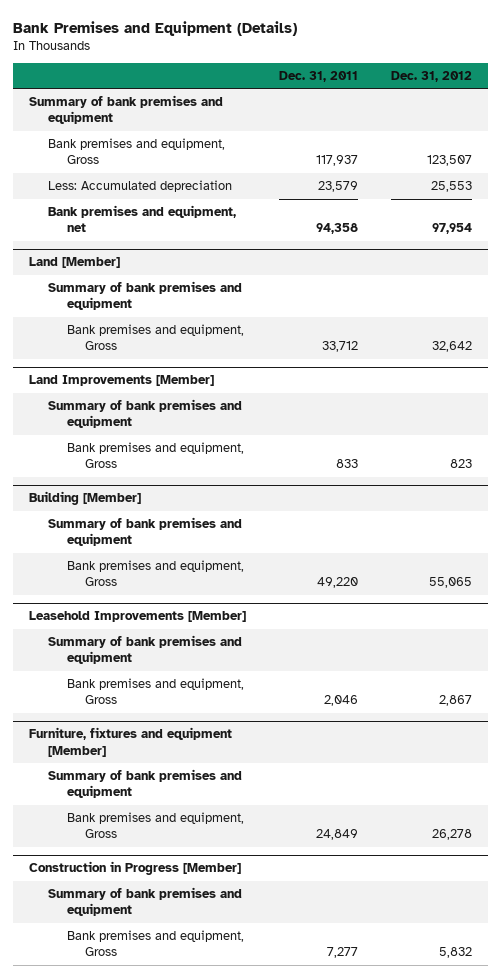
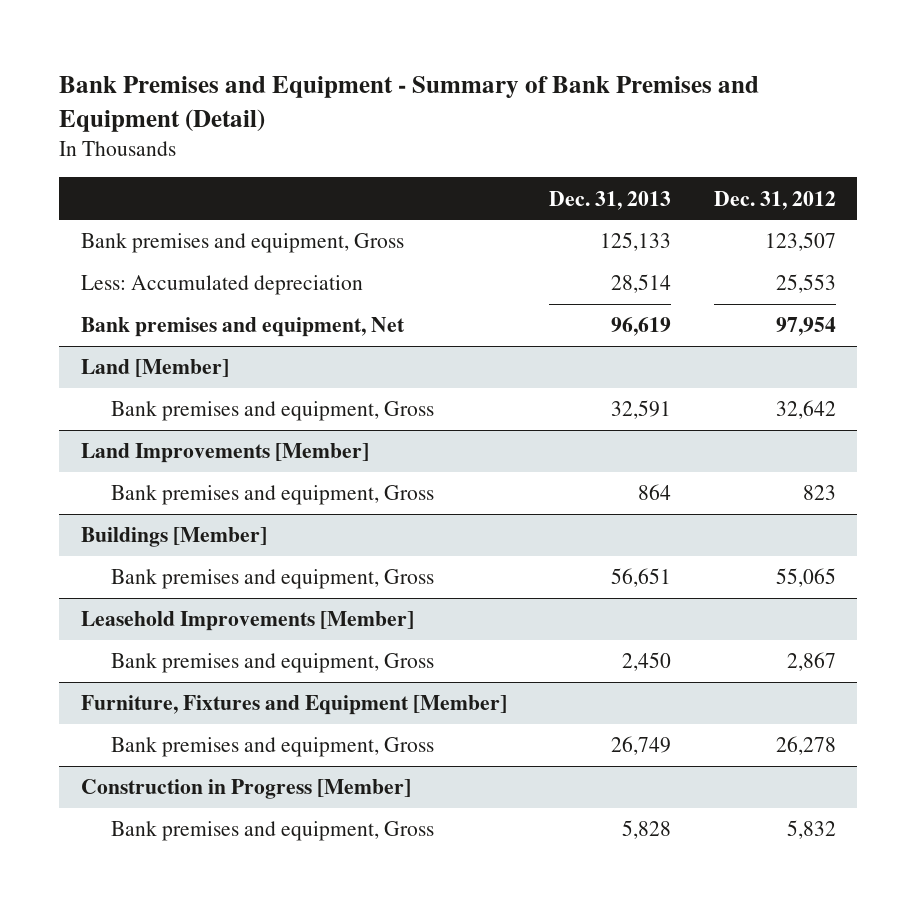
- Bank Premises and Equipment (Details)
+ Bank Premises and Equipment - Summary of Bank Premises and Equipment (Detail)
- | Dec. 31, 2011 | Dec. 31, 2012
+ | Dec. 31, 2013 | Dec. 31, 2012
- Summary of bank premises and equipment
- Bank premises and equipment, net | 94,358 | 97,954
+ Bank premises and equipment, Net | 96,619 | 97,954
@ Land [Member]
- Summary of bank premises and equipment
@ Land Improvements [Member]
- Summary of bank premises and equipment
- Building [Member]
- Summary of bank premises and equipment
+ Buildings [Member]
@ Leasehold Improvements [Member]
- Summary of bank premises and equipment
- Furniture, fixtures and equipment [Member]
- Summary of bank premises and equipment
+ Furniture, Fixtures and Equipment [Member]
@ Construction in Progress [Member]
- Summary of bank premises and equipment

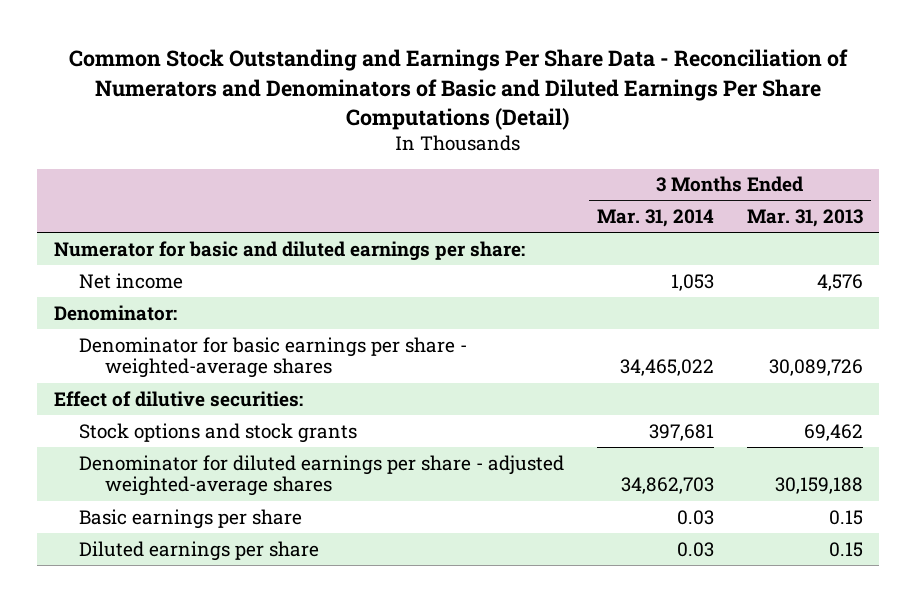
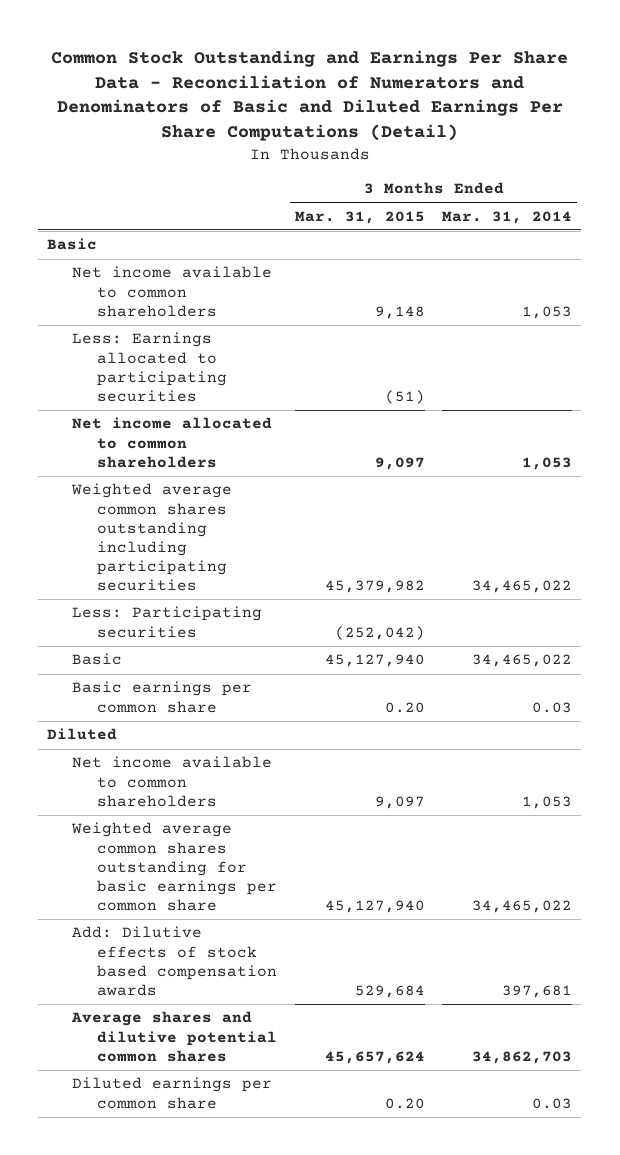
- | 3 Months Ended Mar. 31, 2014 | 3 Months Ended Mar. 31, 2013
+ | 3 Months Ended Mar. 31, 2015 | 3 Months Ended Mar. 31, 2014
- Numerator for basic and diluted earnings per share:
- Net income | 1,053 | 4,576
- Denominator:
- Denominator for basic earnings per share - weighted-average shares | 34,465,022 | 30,089,726
- Effect of dilutive securities:
- Stock options and stock grants | 397,681 | 69,462
- Denominator for diluted earnings per share - adjusted weighted-average shares | 34,862,703 | 30,159,188
- Basic earnings per share | 0.03 | 0.15
- Diluted earnings per share | 0.03 | 0.15
+ Basic
+ Net income available to common shareholders | 9,148 | 1,053
+ Less: Earnings allocated to participating securities | (51) |
+ Net income allocated to common shareholders | 9,097 | 1,053
+ Weighted average common shares outstanding including participating securities | 45,379,982 | 34,465,022
+ Less: Participating securities | (252,042) |
+ Basic | 45,127,940 | 34,465,022
+ Basic earnings per common share | 0.20 | 0.03
+ Diluted
+ Net income available to common shareholders | 9,097 | 1,053
+ Weighted average common shares outstanding for basic earnings per common share | 45,127,940 | 34,465,022
+ Add: Dilutive effects of stock based compensation awards | 529,684 | 397,681
+ Average shares and dilutive potential common shares | 45,657,624 | 34,862,703
+ Diluted earnings per common share | 0.20 | 0.03

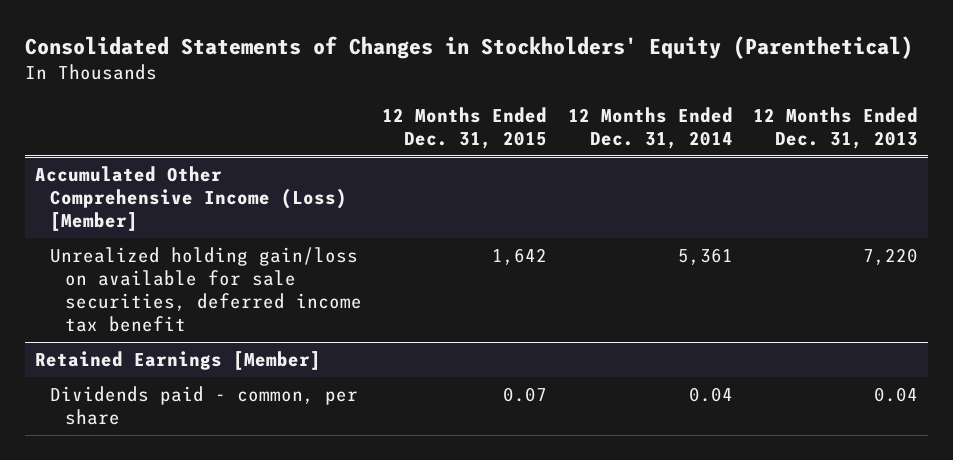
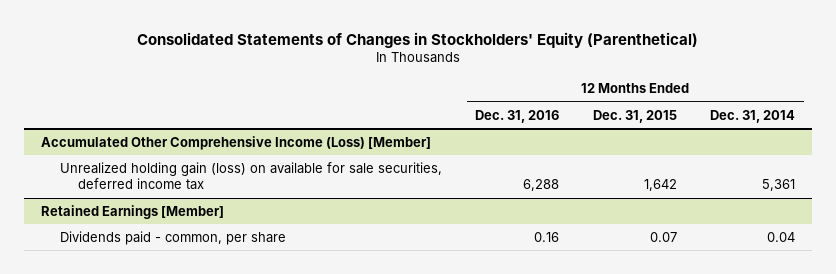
- | 12 Months Ended Dec. 31, 2015 | 12 Months Ended Dec. 31, 2014 | 12 Months Ended Dec. 31, 2013
+ | 12 Months Ended Dec. 31, 2016 | 12 Months Ended Dec. 31, 2015 | 12 Months Ended Dec. 31, 2014
@ Accumulated Other Comprehensive Income (Loss) [Member]
- Unrealized holding gain/loss on available for sale securities, deferred income tax benefit | 1,642 | 5,361 | 7,220
+ Unrealized holding gain (loss) on available for sale securities, deferred income tax | 6,288 | 1,642 | 5,361

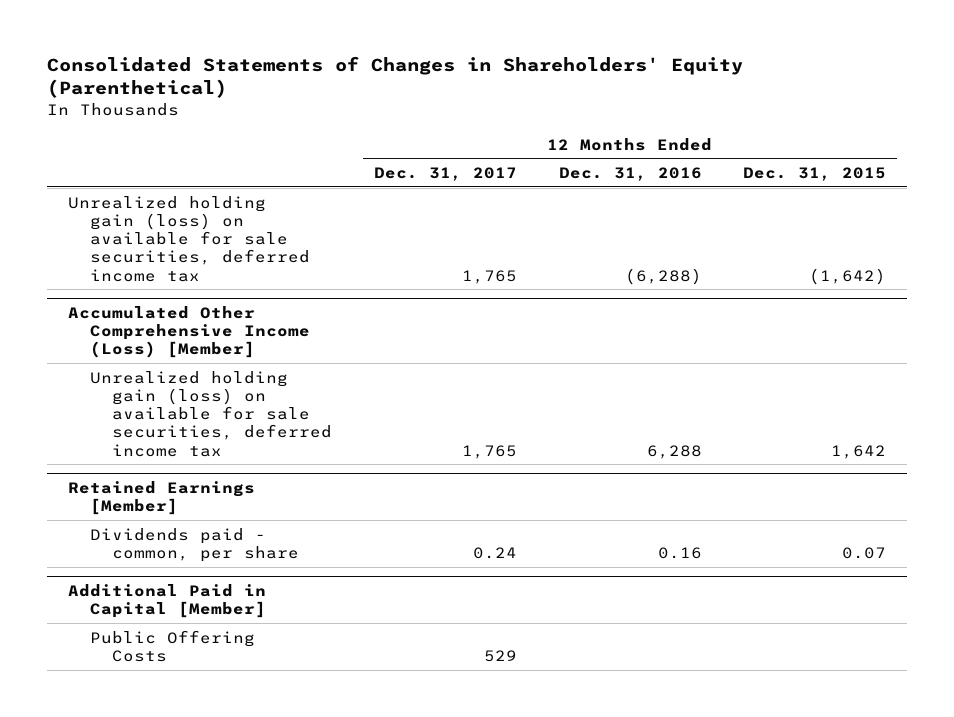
- Consolidated Statements of Changes in Stockholders' Equity (Parenthetical)
+ Consolidated Statements of Changes in Shareholders' Equity (Parenthetical)
- | 12 Months Ended Dec. 31, 2016 | 12 Months Ended Dec. 31, 2015 | 12 Months Ended Dec. 31, 2014
+ | 12 Months Ended Dec. 31, 2017 | 12 Months Ended Dec. 31, 2016 | 12 Months Ended Dec. 31, 2015
+ Unrealized holding gain (loss) on available for sale securities, deferred income tax | 1,765 | (6,288) | (1,642)
+ Additional Paid in Capital [Member]
+ Public Offering Costs | 529 | |

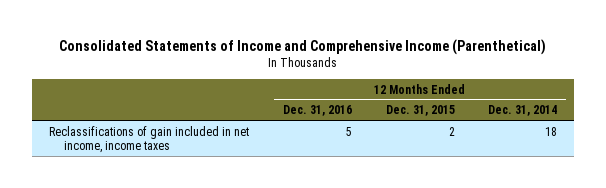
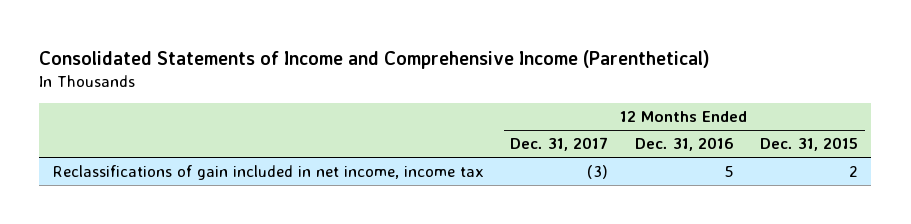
- | 12 Months Ended Dec. 31, 2016 | 12 Months Ended Dec. 31, 2015 | 12 Months Ended Dec. 31, 2014
+ | 12 Months Ended Dec. 31, 2017 | 12 Months Ended Dec. 31, 2016 | 12 Months Ended Dec. 31, 2015
- Reclassifications of gain included in net income, income taxes | 5 | 2 | 18
+ Reclassifications of gain included in net income, income tax | (3) | 5 | 2

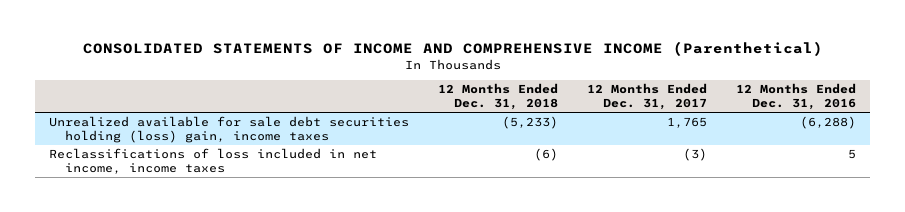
- Consolidated Statements of Income and Comprehensive Income (Parenthetical)
+ CONSOLIDATED STATEMENTS OF INCOME AND COMPREHENSIVE INCOME (Parenthetical)
- | 12 Months Ended Dec. 31, 2017 | 12 Months Ended Dec. 31, 2016 | 12 Months Ended Dec. 31, 2015
+ | 12 Months Ended Dec. 31, 2018 | 12 Months Ended Dec. 31, 2017 | 12 Months Ended Dec. 31, 2016
- Reclassifications of gain included in net income, income tax | (3) | 5 | 2
+ Unrealized available for sale debt securities holding (loss) gain, income taxes | (5,233) | 1,765 | (6,288)
+ Reclassifications of loss included in net income, income taxes | (6) | (3) | 5

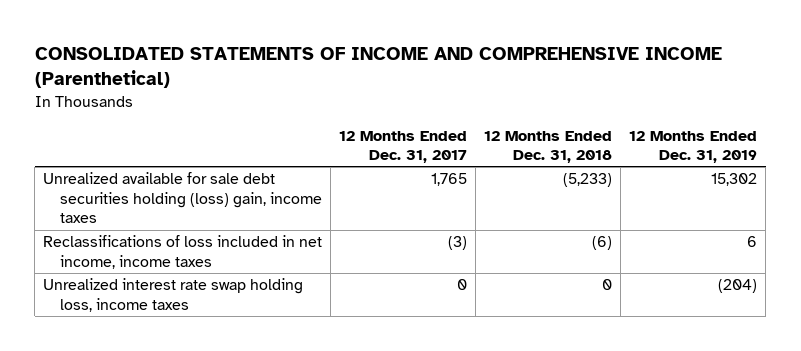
- | 12 Months Ended Dec. 31, 2018 | 12 Months Ended Dec. 31, 2017 | 12 Months Ended Dec. 31, 2016
+ | 12 Months Ended Dec. 31, 2017 | 12 Months Ended Dec. 31, 2018 | 12 Months Ended Dec. 31, 2019
+ Unrealized interest rate swap holding loss, income taxes | 0 | 0 | (204)

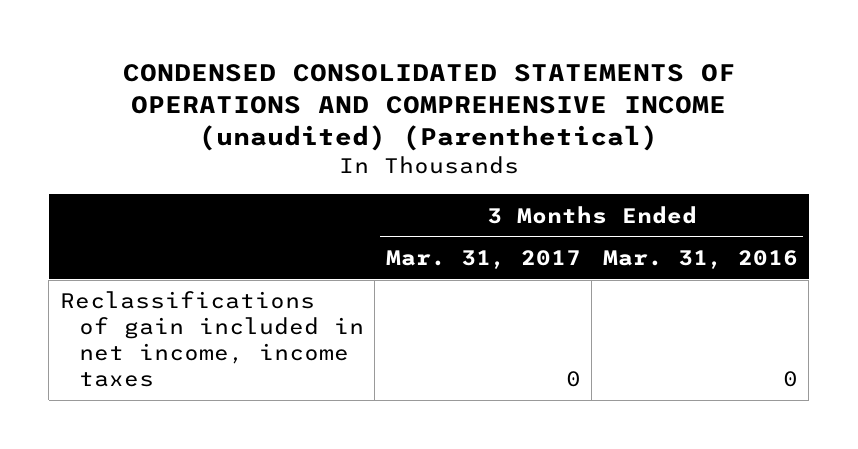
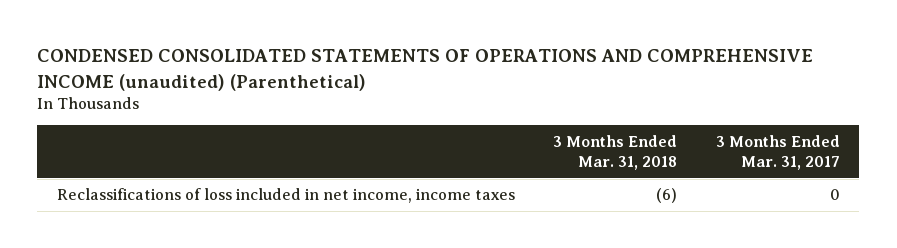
- | 3 Months Ended Mar. 31, 2017 | 3 Months Ended Mar. 31, 2016
+ | 3 Months Ended Mar. 31, 2018 | 3 Months Ended Mar. 31, 2017
- Reclassifications of gain included in net income, income taxes | 0 | 0
+ Reclassifications of loss included in net income, income taxes | (6) | 0

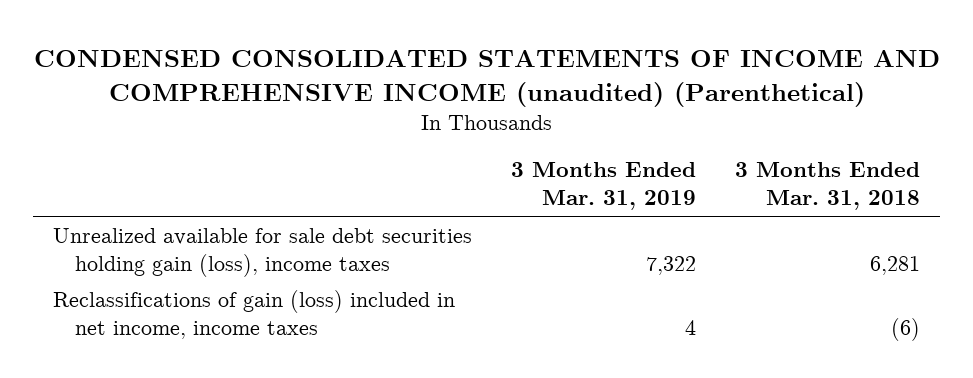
- CONDENSED CONSOLIDATED STATEMENTS OF OPERATIONS AND COMPREHENSIVE INCOME (unaudited) (Parenthetical)
+ CONDENSED CONSOLIDATED STATEMENTS OF INCOME AND COMPREHENSIVE INCOME (unaudited) (Parenthetical)
- | 3 Months Ended Mar. 31, 2018 | 3 Months Ended Mar. 31, 2017
+ | 3 Months Ended Mar. 31, 2019 | 3 Months Ended Mar. 31, 2018
- Reclassifications of loss included in net income, income taxes | (6) | 0
+ Unrealized available for sale debt securities holding gain (loss), income taxes | 7,322 | 6,281
+ Reclassifications of gain (loss) included in net income, income taxes | 4 | (6)

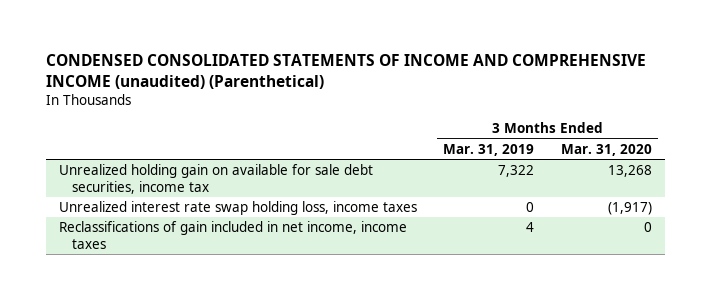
- | 3 Months Ended Mar. 31, 2019 | 3 Months Ended Mar. 31, 2018
+ | 3 Months Ended Mar. 31, 2019 | 3 Months Ended Mar. 31, 2020
- Unrealized available for sale debt securities holding gain (loss), income taxes | 7,322 | 6,281
- Reclassifications of gain (loss) included in net income, income taxes | 4 | (6)
+ Unrealized holding gain on available for sale debt securities, income tax | 7,322 | 13,268
+ Unrealized interest rate swap holding loss, income taxes | 0 | (1,917)
+ Reclassifications of gain included in net income, income taxes | 4 | 0

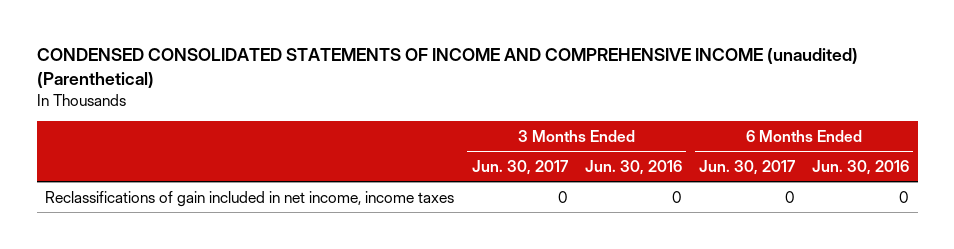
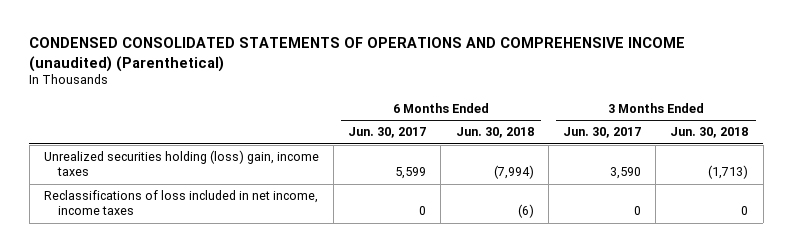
- CONDENSED CONSOLIDATED STATEMENTS OF INCOME AND COMPREHENSIVE INCOME (unaudited) (Parenthetical)
+ CONDENSED CONSOLIDATED STATEMENTS OF OPERATIONS AND COMPREHENSIVE INCOME (unaudited) (Parenthetical)
- | 3 Months Ended Jun. 30, 2017 | 3 Months Ended Jun. 30, 2016 | 6 Months Ended Jun. 30, 2017 | 6 Months Ended Jun. 30, 2016
+ | 6 Months Ended Jun. 30, 2017 | 6 Months Ended Jun. 30, 2018 | 3 Months Ended Jun. 30, 2017 | 3 Months Ended Jun. 30, 2018
- Reclassifications of gain included in net income, income taxes | 0 | 0 | 0 | 0
+ Unrealized securities holding (loss) gain, income taxes | 5,599 | (7,994) | 3,590 | (1,713)
+ Reclassifications of loss included in net income, income taxes | 0 | (6) | 0 | 0

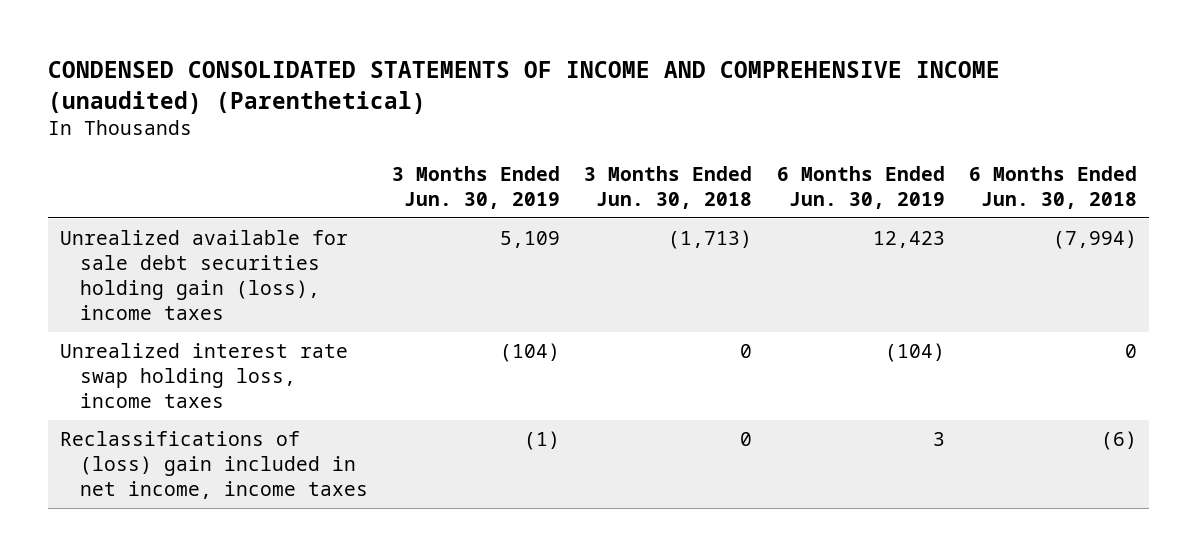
- CONDENSED CONSOLIDATED STATEMENTS OF OPERATIONS AND COMPREHENSIVE INCOME (unaudited) (Parenthetical)
+ CONDENSED CONSOLIDATED STATEMENTS OF INCOME AND COMPREHENSIVE INCOME (unaudited) (Parenthetical)
- | 6 Months Ended Jun. 30, 2017 | 6 Months Ended Jun. 30, 2018 | 3 Months Ended Jun. 30, 2017 | 3 Months Ended Jun. 30, 2018
+ | 3 Months Ended Jun. 30, 2019 | 3 Months Ended Jun. 30, 2018 | 6 Months Ended Jun. 30, 2019 | 6 Months Ended Jun. 30, 2018
- Unrealized securities holding (loss) gain, income taxes | 5,599 | (7,994) | 3,590 | (1,713)
- Reclassifications of loss included in net income, income taxes | 0 | (6) | 0 | 0
+ Unrealized available for sale debt securities holding gain (loss), income taxes | 5,109 | (1,713) | 12,423 | (7,994)
+ Unrealized interest rate swap holding loss, income taxes | (104) | 0 | (104) | 0
+ Reclassifications of (loss) gain included in net income, income taxes | (1) | 0 | 3 | (6)

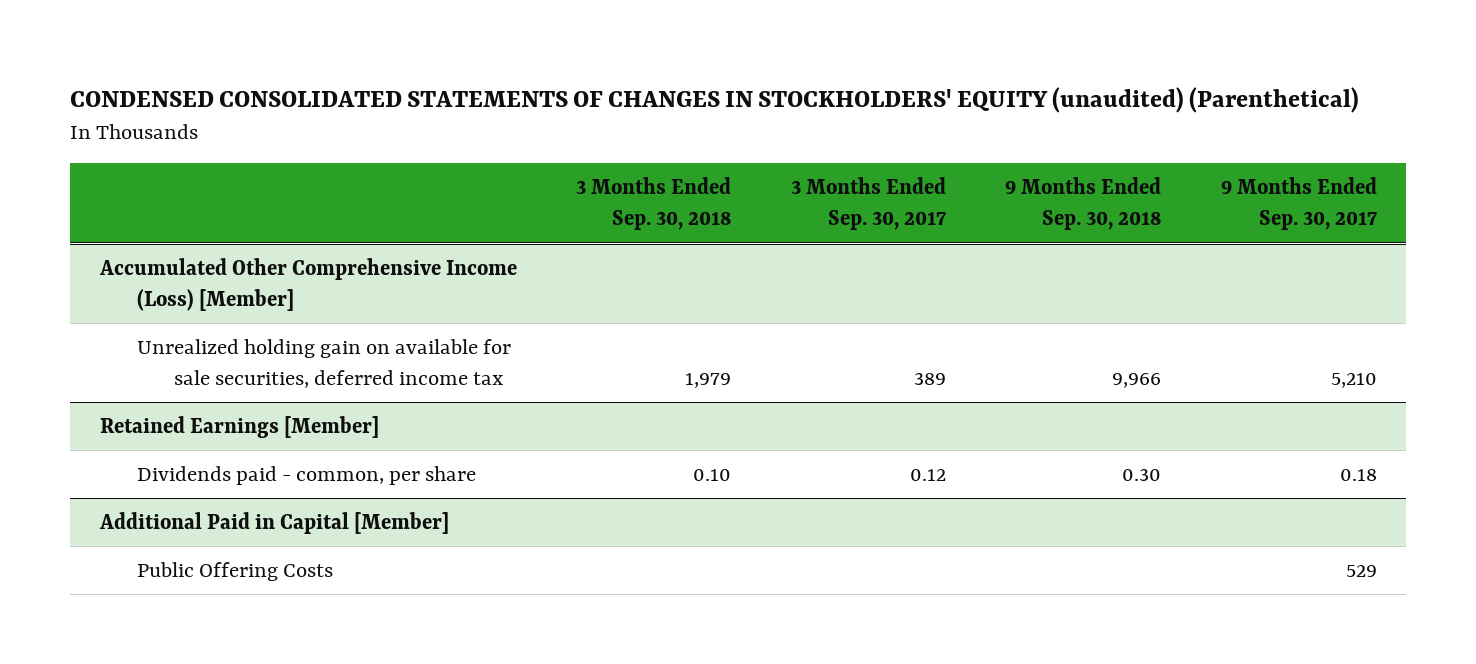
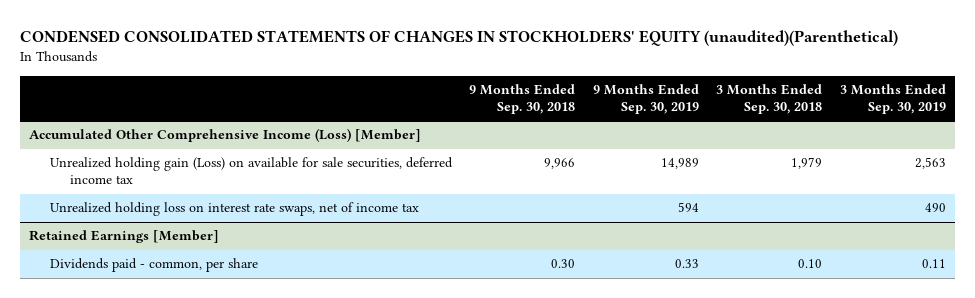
- CONDENSED CONSOLIDATED STATEMENTS OF CHANGES IN STOCKHOLDERS' EQUITY (unaudited) (Parenthetical)
+ CONDENSED CONSOLIDATED STATEMENTS OF CHANGES IN STOCKHOLDERS' EQUITY (unaudited)(Parenthetical)
- | 3 Months Ended Sep. 30, 2018 | 3 Months Ended Sep. 30, 2017 | 9 Months Ended Sep. 30, 2018 | 9 Months Ended Sep. 30, 2017
+ | 9 Months Ended Sep. 30, 2018 | 9 Months Ended Sep. 30, 2019 | 3 Months Ended Sep. 30, 2018 | 3 Months Ended Sep. 30, 2019
@ Accumulated Other Comprehensive Income (Loss) [Member]
- Unrealized holding gain on available for sale securities, deferred income tax | 1,979 | 389 | 9,966 | 5,210
+ Unrealized holding gain (Loss) on available for sale securities, deferred income tax | 9,966 | 14,989 | 1,979 | 2,563
+ Unrealized holding loss on interest rate swaps, net of income tax | | 594 | | 490
- Additional Paid in Capital [Member]
- Public Offering Costs | | | | 529

